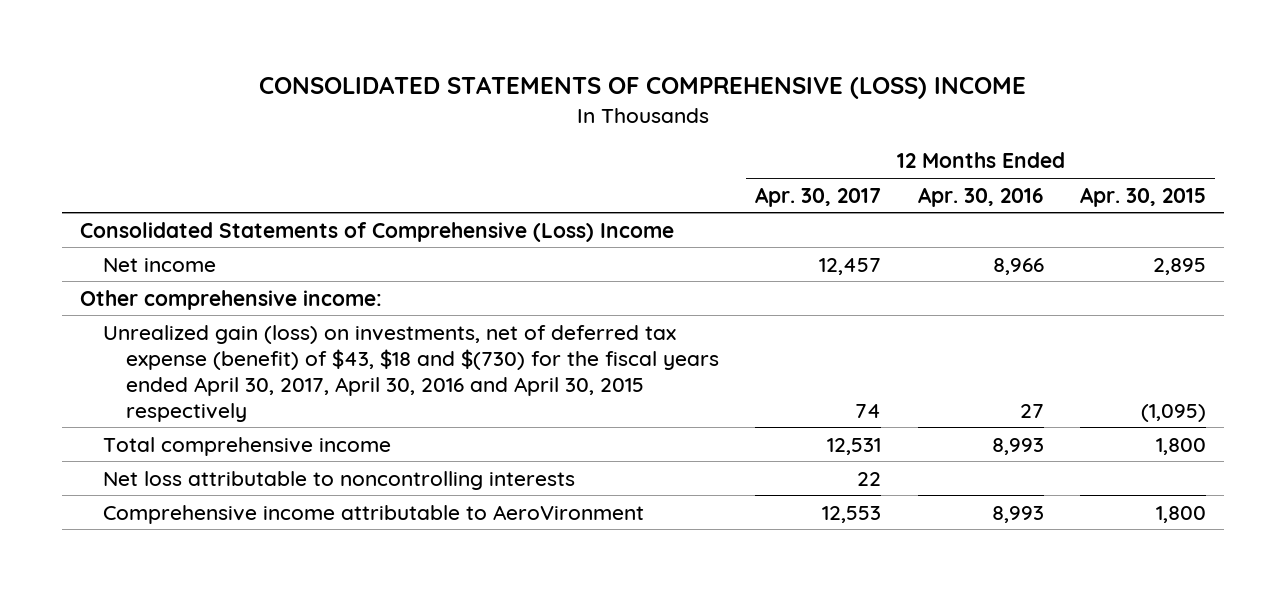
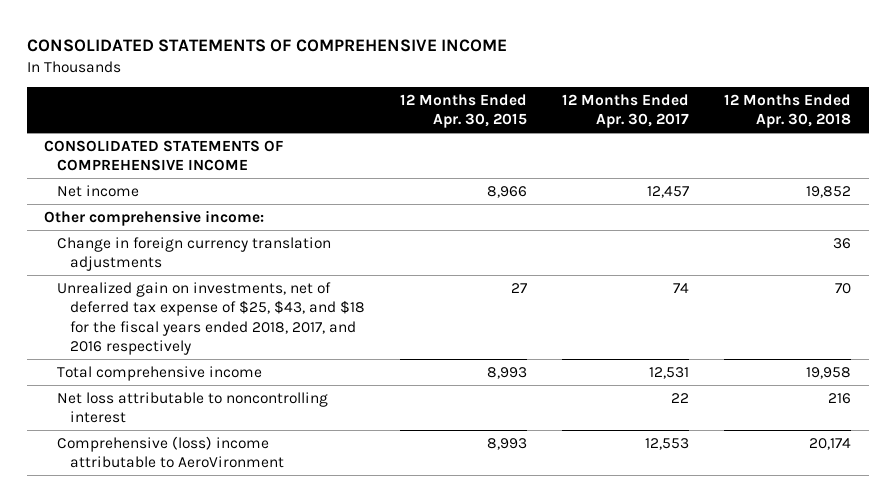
- CONSOLIDATED STATEMENTS OF COMPREHENSIVE (LOSS) INCOME
+ CONSOLIDATED STATEMENTS OF COMPREHENSIVE INCOME
- | 12 Months Ended Apr. 30, 2017 | 12 Months Ended Apr. 30, 2016 | 12 Months Ended Apr. 30, 2015
+ | 12 Months Ended Apr. 30, 2015 | 12 Months Ended Apr. 30, 2017 | 12 Months Ended Apr. 30, 2018
- Consolidated Statements of Comprehensive (Loss) Income
- Net income | 12,457 | 8,966 | 2,895
+ CONSOLIDATED STATEMENTS OF COMPREHENSIVE INCOME
+ Net income | 8,966 | 12,457 | 19,852
- Unrealized gain (loss) on investments, net of deferred tax expense (benefit) of $43, $18 and $(730) for the fiscal years ended April 30, 2017, April 30, 2016 and April 30, 2015 respectively | 74 | 27 | (1,095)
- Total comprehensive income | 12,531 | 8,993 | 1,800
- Net loss attributable to noncontrolling interests | 22 | |
- Comprehensive income attributable to AeroVironment | 12,553 | 8,993 | 1,800
+ Change in foreign currency translation adjustments | | | 36
+ Unrealized gain on investments, net of deferred tax expense of $25, $43, and $18 for the fiscal years ended 2018, 2017, and 2016 respectively | 27 | 74 | 70
+ Total comprehensive income | 8,993 | 12,531 | 19,958
+ Net loss attributable to noncontrolling interest | | 22 | 216
+ Comprehensive (loss) income attributable to AeroVironment | 8,993 | 12,553 | 20,174

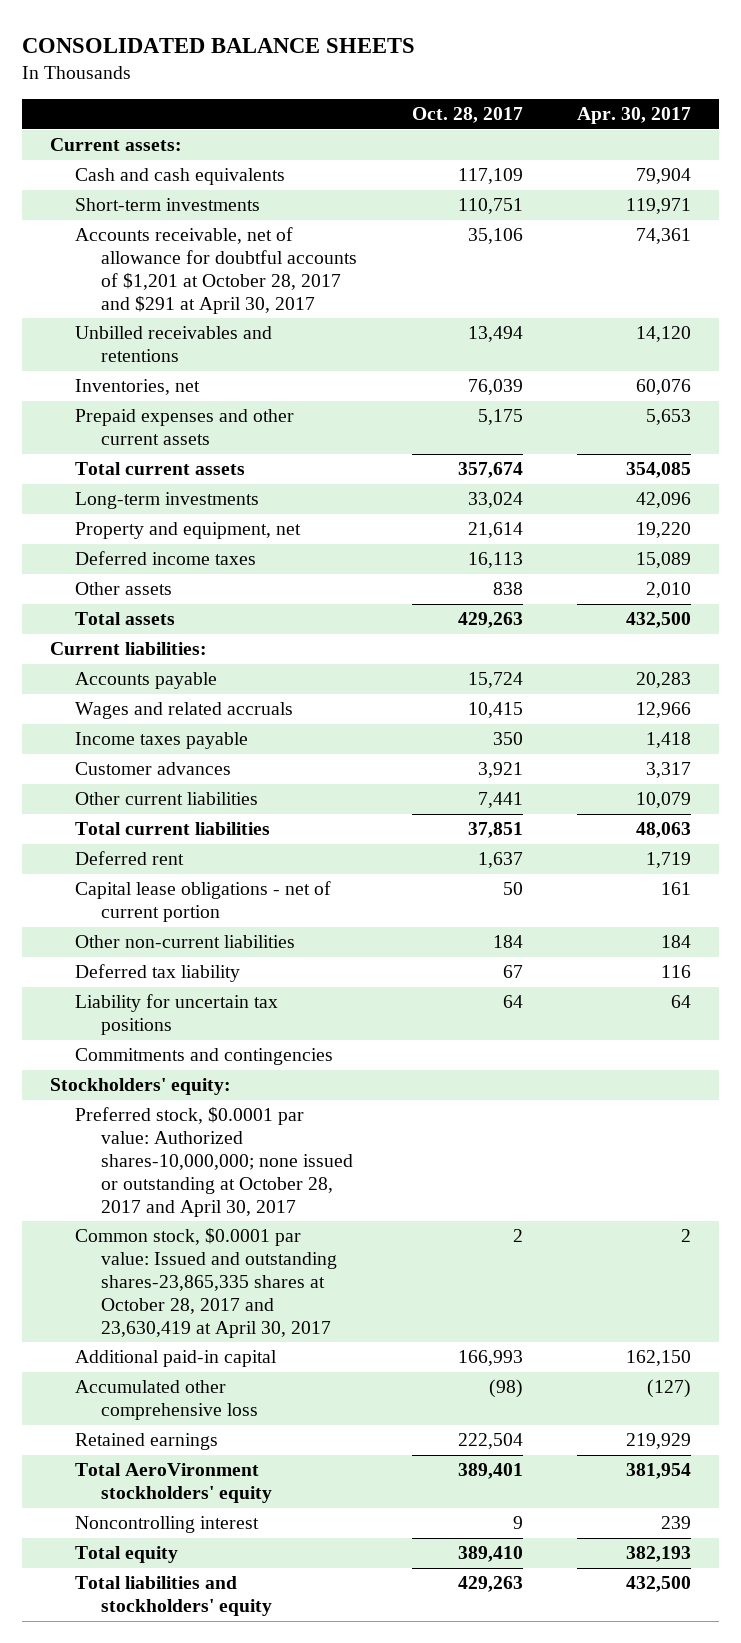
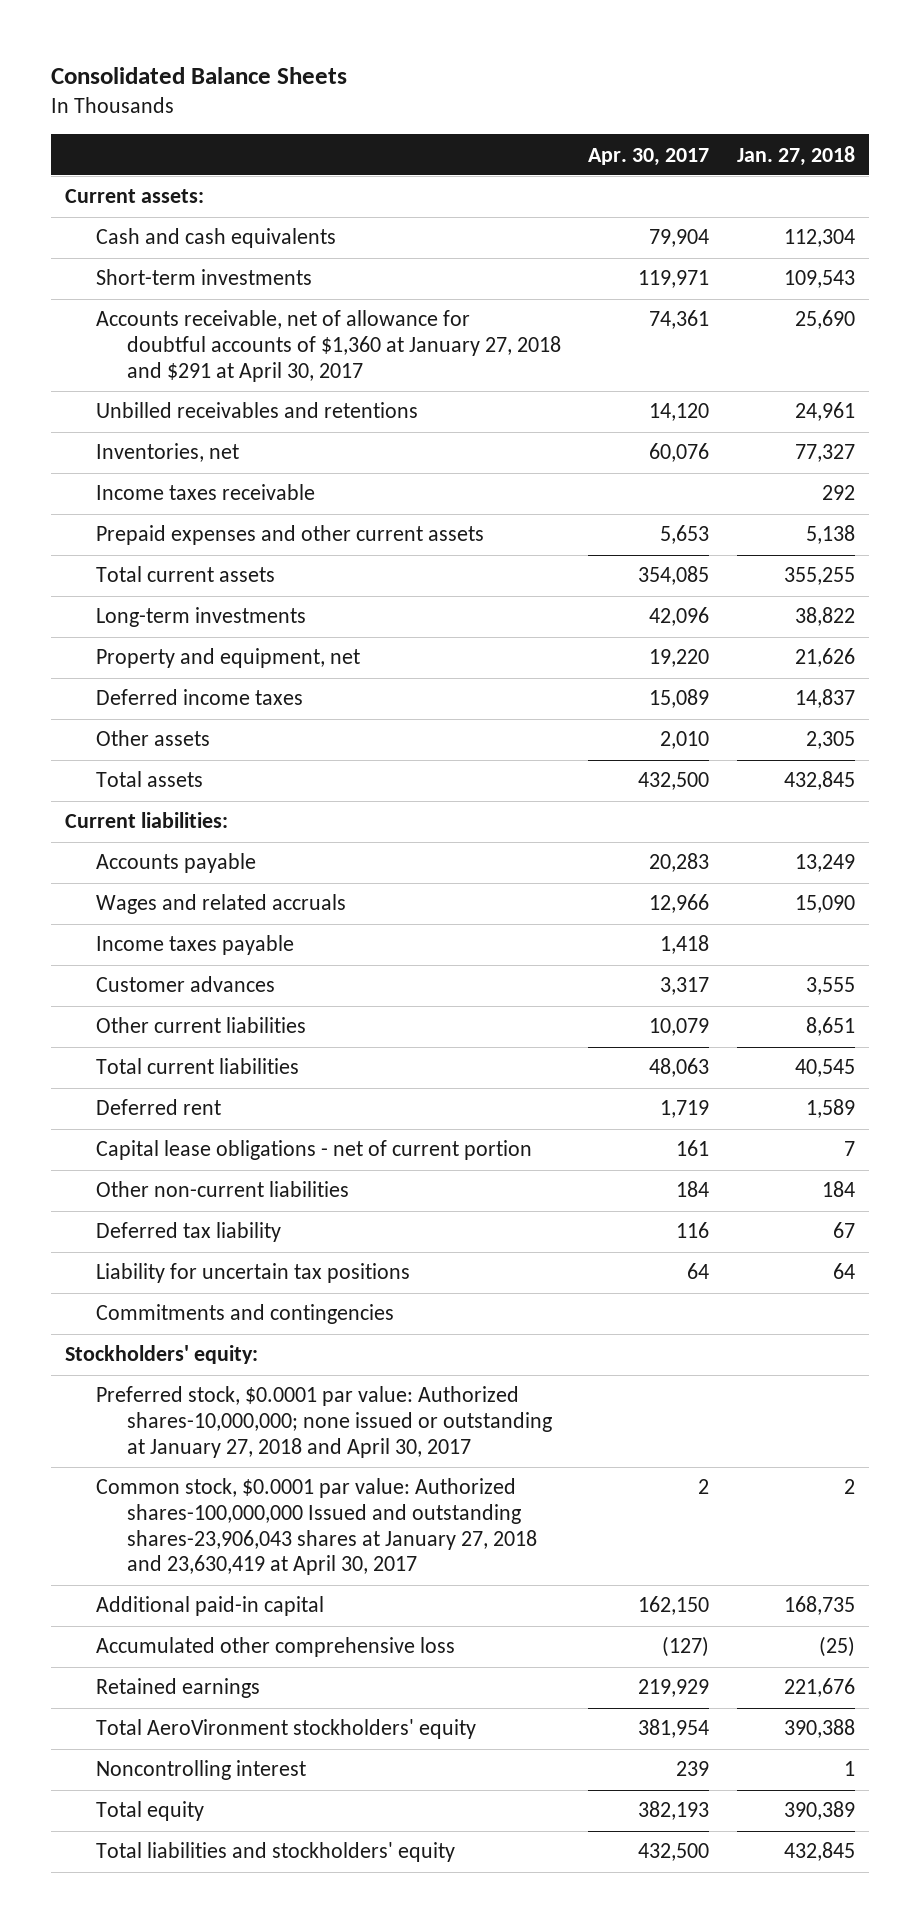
- CONSOLIDATED BALANCE SHEETS
+ Consolidated Balance Sheets
- | Oct. 28, 2017 | Apr. 30, 2017
+ | Apr. 30, 2017 | Jan. 27, 2018
- Accounts receivable, net of allowance for doubtful accounts of $1,201 at October 28, 2017 and $291 at April 30, 2017 | 35,106 | 74,361
+ Accounts receivable, net of allowance for doubtful accounts of $1,360 at January 27, 2018 and $291 at April 30, 2017 | 74,361 | 25,690
+ Income taxes receivable | | 292
- Preferred stock, $0.0001 par value: Authorized shares-10,000,000; none issued or outstanding at October 28, 2017 and April 30, 2017
- Common stock, $0.0001 par value: Issued and outstanding shares-23,865,335 shares at October 28, 2017 and 23,630,419 at April 30, 2017 | 2 | 2
+ Preferred stock, $0.0001 par value: Authorized shares-10,000,000; none issued or outstanding at January 27, 2018 and April 30, 2017
+ Common stock, $0.0001 par value: Authorized shares-100,000,000 Issued and outstanding shares-23,906,043 shares at January 27, 2018 and 23,630,419 at April 30, 2017 | 2 | 2

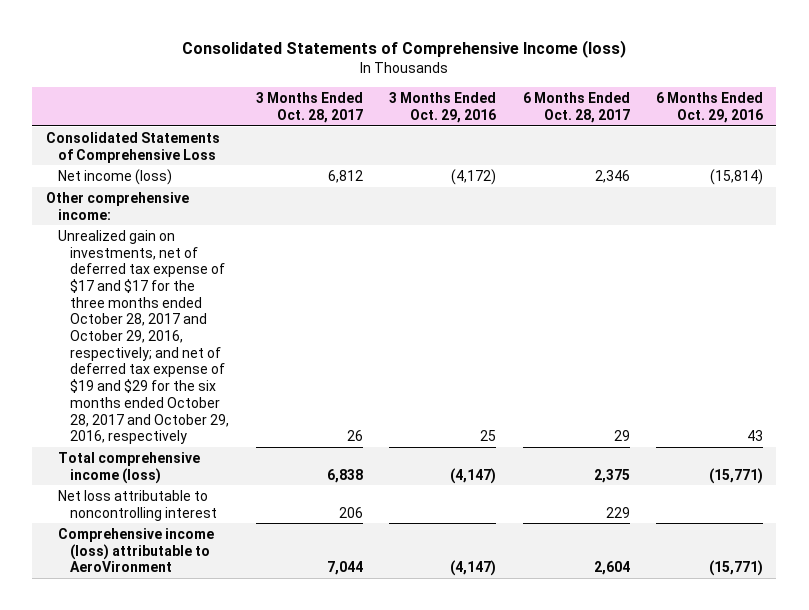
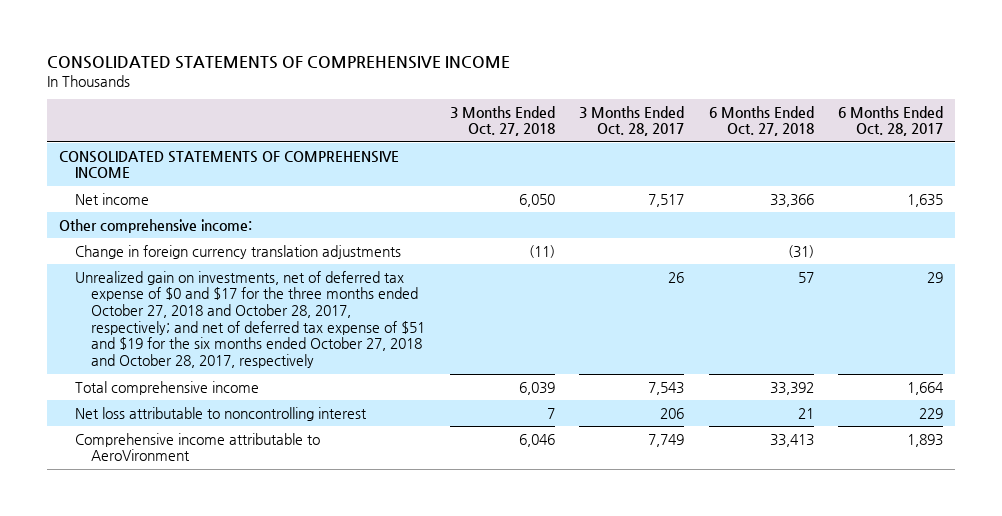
- Consolidated Statements of Comprehensive Income (loss)
+ CONSOLIDATED STATEMENTS OF COMPREHENSIVE INCOME
- | 3 Months Ended Oct. 28, 2017 | 3 Months Ended Oct. 29, 2016 | 6 Months Ended Oct. 28, 2017 | 6 Months Ended Oct. 29, 2016
+ | 3 Months Ended Oct. 27, 2018 | 3 Months Ended Oct. 28, 2017 | 6 Months Ended Oct. 27, 2018 | 6 Months Ended Oct. 28, 2017
- Consolidated Statements of Comprehensive Loss
- Net income (loss) | 6,812 | (4,172) | 2,346 | (15,814)
+ CONSOLIDATED STATEMENTS OF COMPREHENSIVE INCOME
+ Net income | 6,050 | 7,517 | 33,366 | 1,635
- Unrealized gain on investments, net of deferred tax expense of $17 and $17 for the three months ended October 28, 2017 and October 29, 2016, respectively; and net of deferred tax expense of $19 and $29 for the six months ended October 28, 2017 and October 29, 2016, respectively | 26 | 25 | 29 | 43
- Total comprehensive income (loss) | 6,838 | (4,147) | 2,375 | (15,771)
+ Change in foreign currency translation adjustments | (11) | | (31) |
+ Unrealized gain on investments, net of deferred tax expense of $0 and $17 for the three months ended October 27, 2018 and October 28, 2017, respectively; and net of deferred tax expense of $51 and $19 for the six months ended October 27, 2018 and October 28, 2017, respectively | | 26 | 57 | 29
+ Total comprehensive income | 6,039 | 7,543 | 33,392 | 1,664
- Comprehensive income (loss) attributable to AeroVironment | 7,044 | (4,147) | 2,604 | (15,771)
+ Comprehensive income attributable to AeroVironment | 6,046 | 7,749 | 33,413 | 1,893

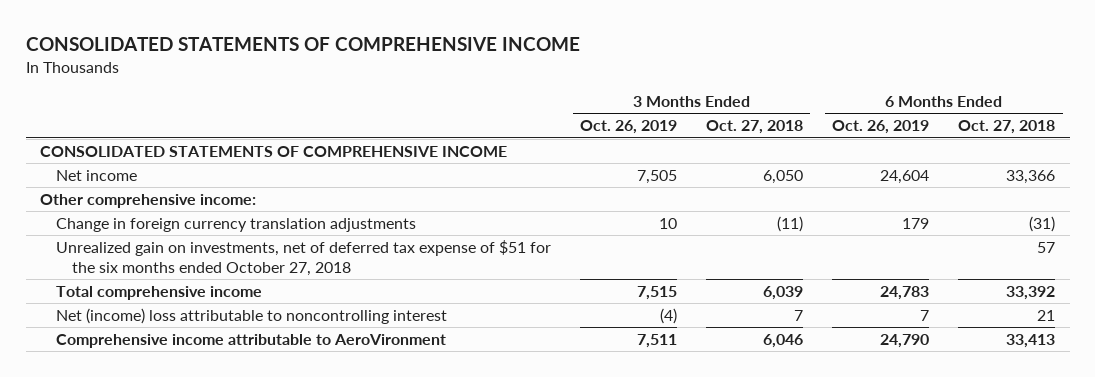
- | 3 Months Ended Oct. 27, 2018 | 3 Months Ended Oct. 28, 2017 | 6 Months Ended Oct. 27, 2018 | 6 Months Ended Oct. 28, 2017
+ | 3 Months Ended Oct. 26, 2019 | 3 Months Ended Oct. 27, 2018 | 6 Months Ended Oct. 26, 2019 | 6 Months Ended Oct. 27, 2018
- Unrealized gain on investments, net of deferred tax expense of $0 and $17 for the three months ended October 27, 2018 and October 28, 2017, respectively; and net of deferred tax expense of $51 and $19 for the six months ended October 27, 2018 and October 28, 2017, respectively | | 26 | 57 | 29
+ Unrealized gain on investments, net of deferred tax expense of $51 for the six months ended October 27, 2018 | | | | 57
- Net loss attributable to noncontrolling interest | 7 | 206 | 21 | 229
+ Net (income) loss attributable to noncontrolling interest | (4) | 7 | 7 | 21

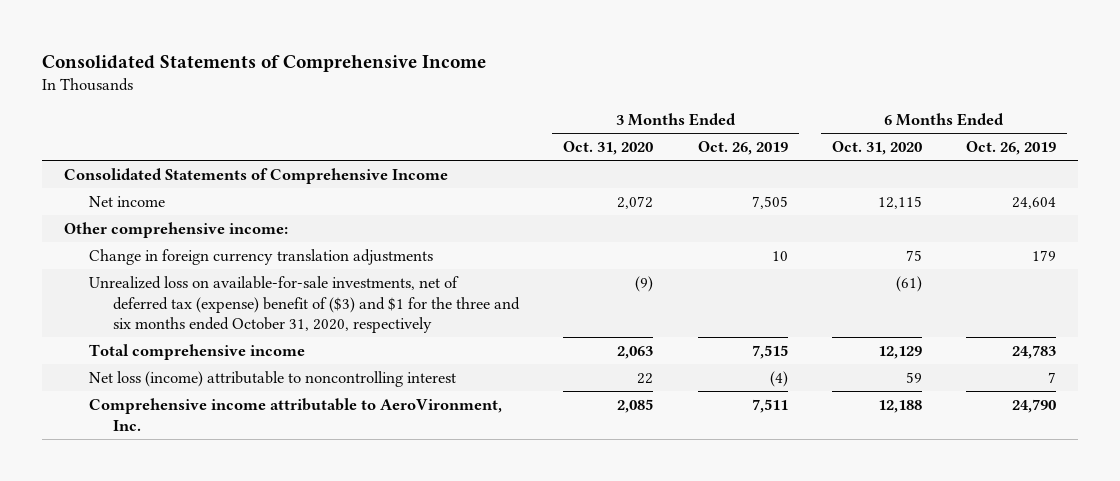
- CONSOLIDATED STATEMENTS OF COMPREHENSIVE INCOME
+ Consolidated Statements of Comprehensive Income
- | 3 Months Ended Oct. 26, 2019 | 3 Months Ended Oct. 27, 2018 | 6 Months Ended Oct. 26, 2019 | 6 Months Ended Oct. 27, 2018
+ | 3 Months Ended Oct. 31, 2020 | 3 Months Ended Oct. 26, 2019 | 6 Months Ended Oct. 31, 2020 | 6 Months Ended Oct. 26, 2019
- CONSOLIDATED STATEMENTS OF COMPREHENSIVE INCOME
+ Consolidated Statements of Comprehensive Income
- Unrealized gain on investments, net of deferred tax expense of $51 for the six months ended October 27, 2018 | | | | 57
+ Unrealized loss on available-for-sale investments, net of deferred tax (expense) benefit of ($3) and $1 for the three and six months ended October 31, 2020, respectively | (9) | | (61) |
- Net (income) loss attributable to noncontrolling interest | (4) | 7 | 7 | 21
- Comprehensive income attributable to AeroVironment | 7,511 | 6,046 | 24,790 | 33,413
+ Net loss (income) attributable to noncontrolling interest | 22 | (4) | 59 | 7
+ Comprehensive income attributable to AeroVironment, Inc. | 2,085 | 7,511 | 12,188 | 24,790

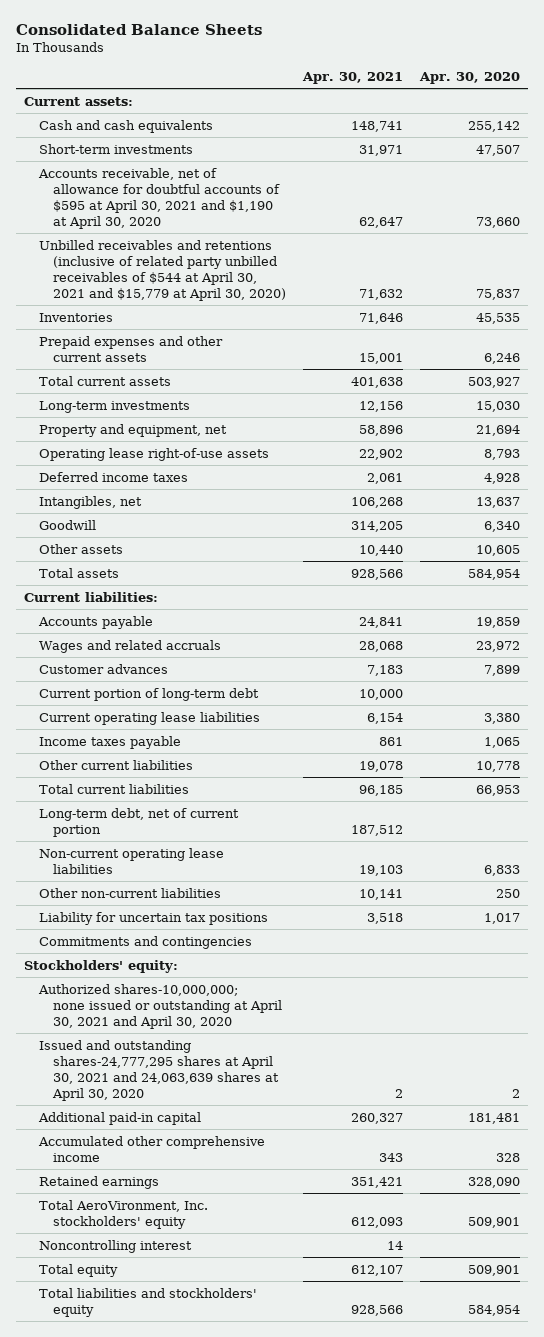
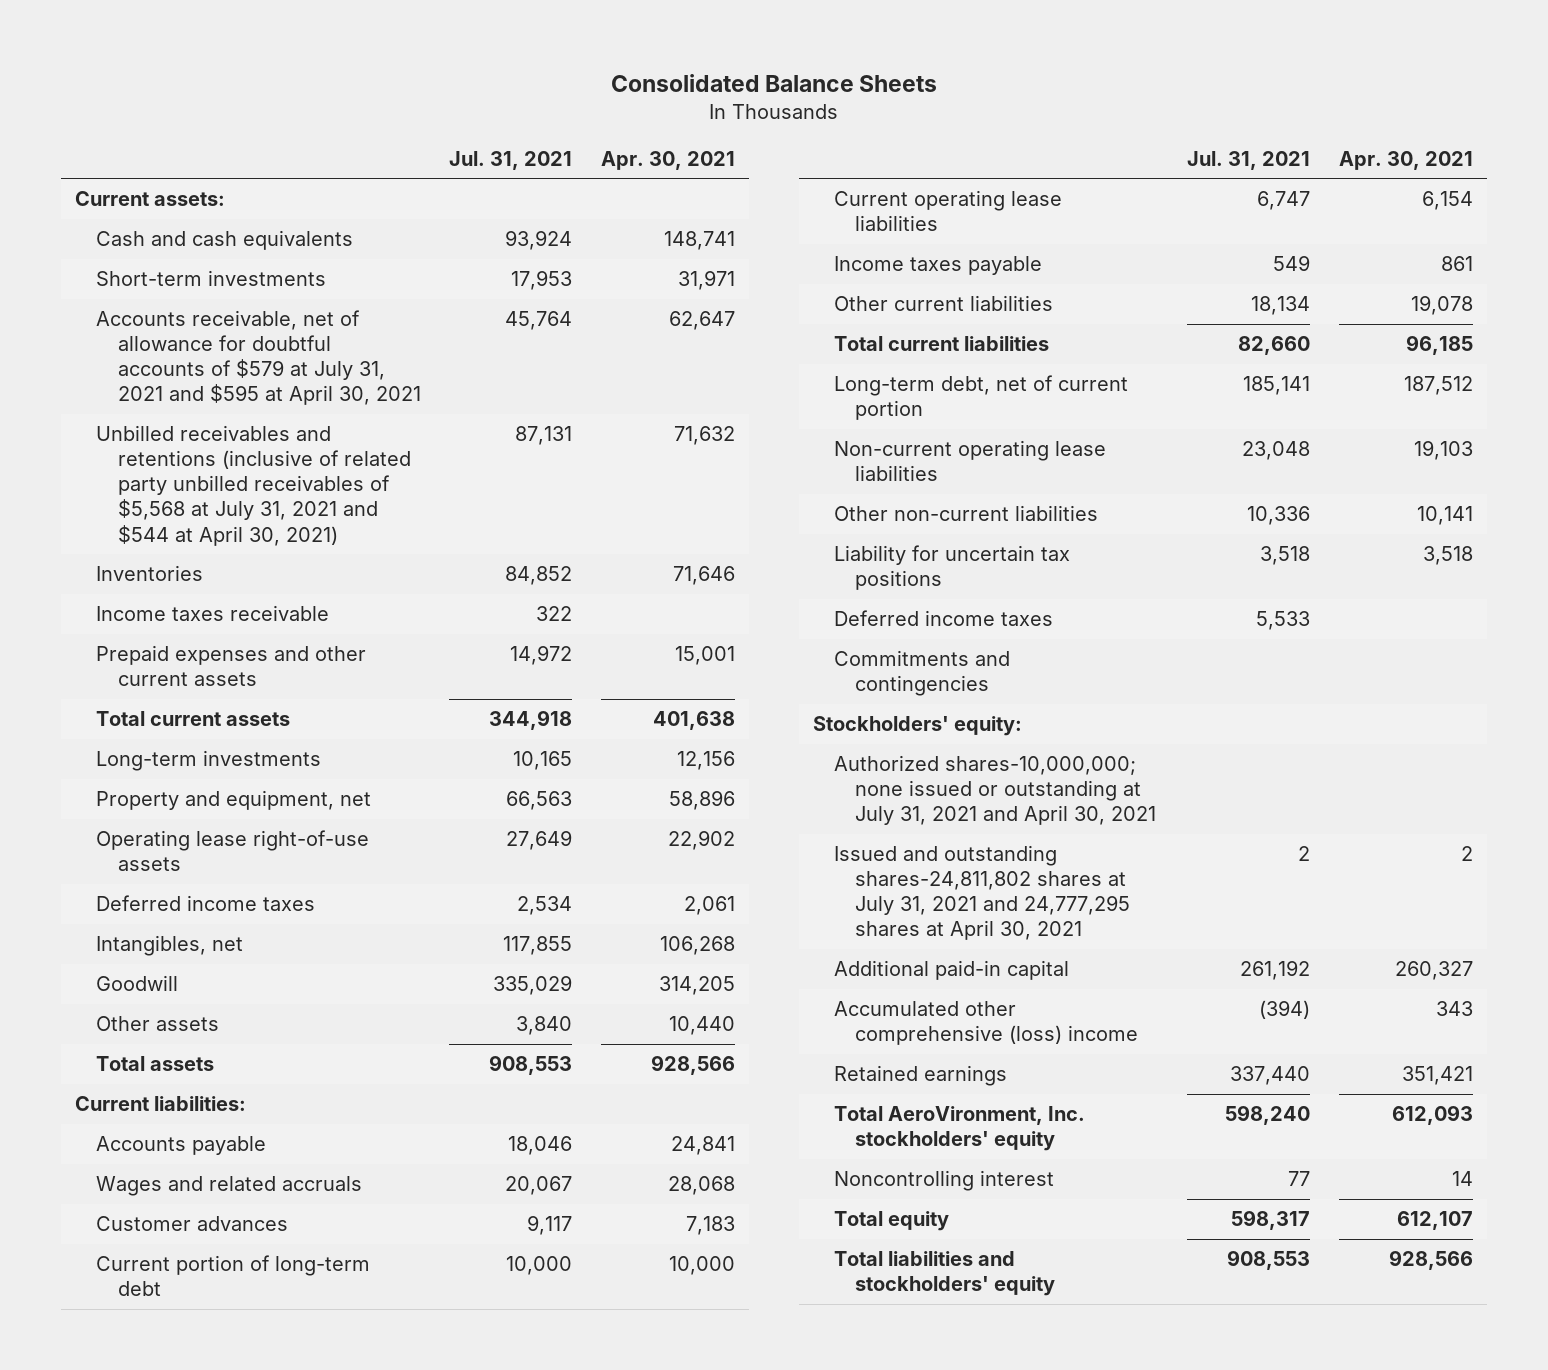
- | Apr. 30, 2021 | Apr. 30, 2020
+ | Jul. 31, 2021 | Apr. 30, 2021
- Accounts receivable, net of allowance for doubtful accounts of $595 at April 30, 2021 and $1,190 at April 30, 2020 | 62,647 | 73,660
- Unbilled receivables and retentions (inclusive of related party unbilled receivables of $544 at April 30, 2021 and $15,779 at April 30, 2020) | 71,632 | 75,837
+ Accounts receivable, net of allowance for doubtful accounts of $579 at July 31, 2021 and $595 at April 30, 2021 | 45,764 | 62,647
+ Unbilled receivables and retentions (inclusive of related party unbilled receivables of $5,568 at July 31, 2021 and $544 at April 30, 2021) | 87,131 | 71,632
+ Income taxes receivable | 322 |
+ Deferred income taxes | 5,533 |
- Authorized shares-10,000,000; none issued or outstanding at April 30, 2021 and April 30, 2020
- Issued and outstanding shares-24,777,295 shares at April 30, 2021 and 24,063,639 shares at April 30, 2020 | 2 | 2
+ Authorized shares-10,000,000; none issued or outstanding at July 31, 2021 and April 30, 2021
+ Issued and outstanding shares-24,811,802 shares at July 31, 2021 and 24,777,295 shares at April 30, 2021 | 2 | 2
- Accumulated other comprehensive income | 343 | 328
+ Accumulated other comprehensive (loss) income | (394) | 343

